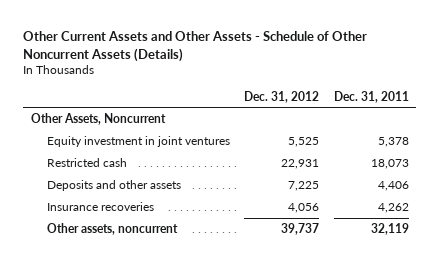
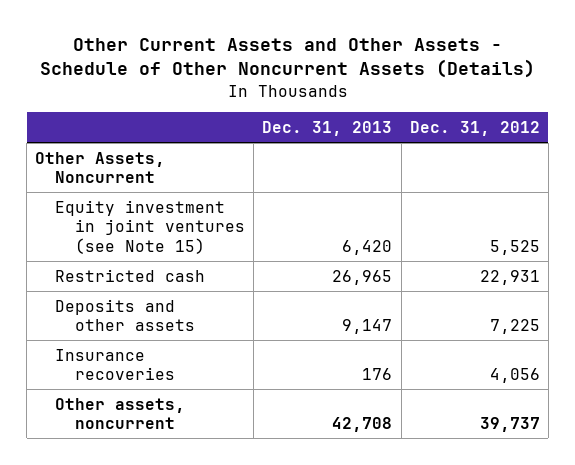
- | Dec. 31, 2012 | Dec. 31, 2011
+ | Dec. 31, 2013 | Dec. 31, 2012
- Equity investment in joint ventures | 5,525 | 5,378
+ Equity investment in joint ventures (see Note 15) | 6,420 | 5,525

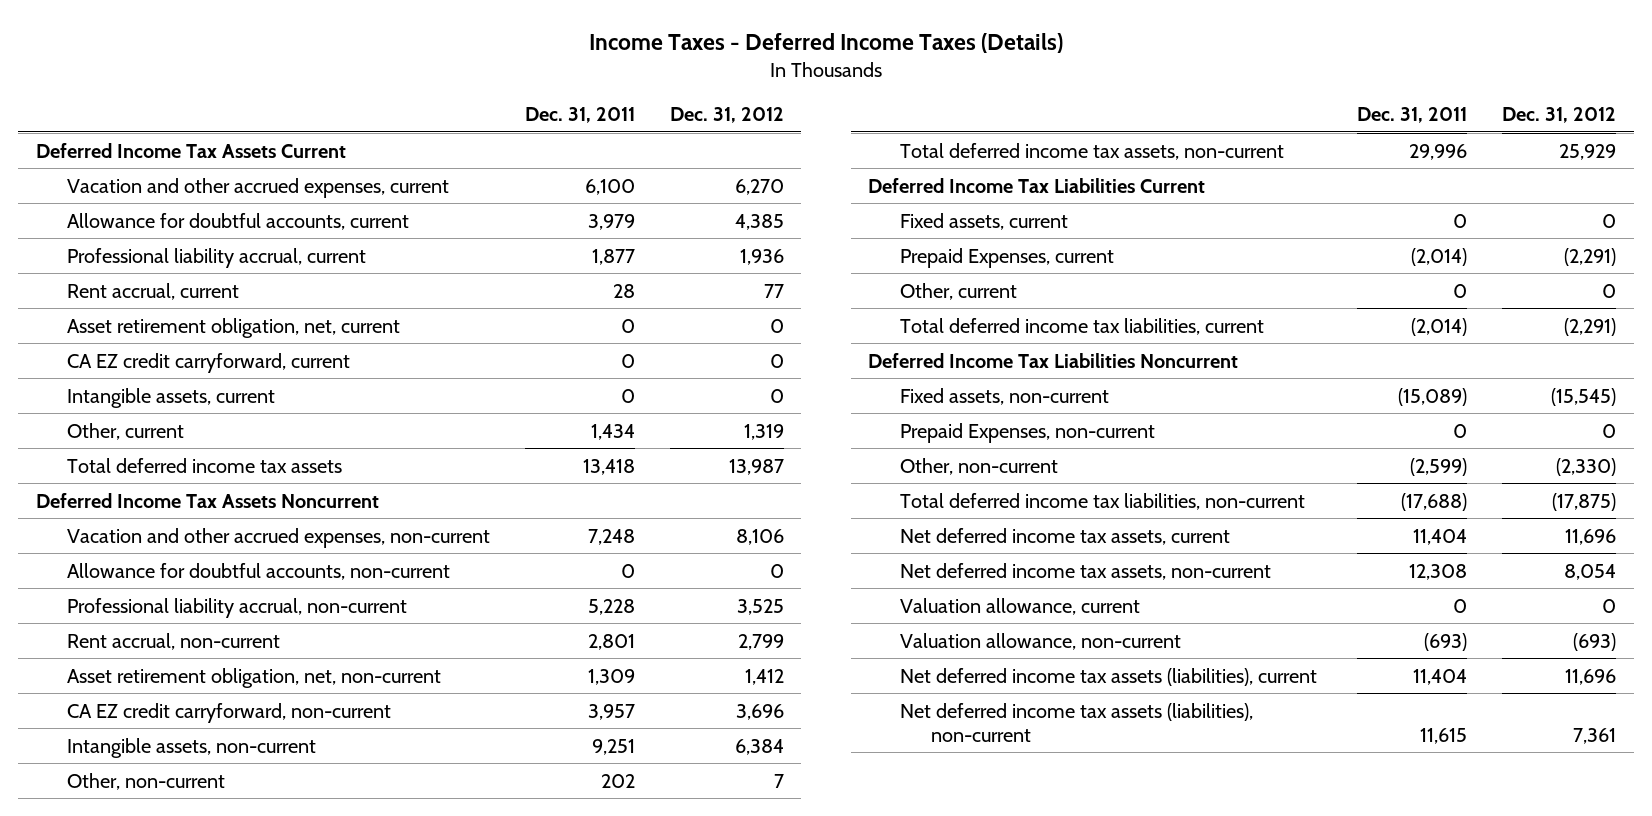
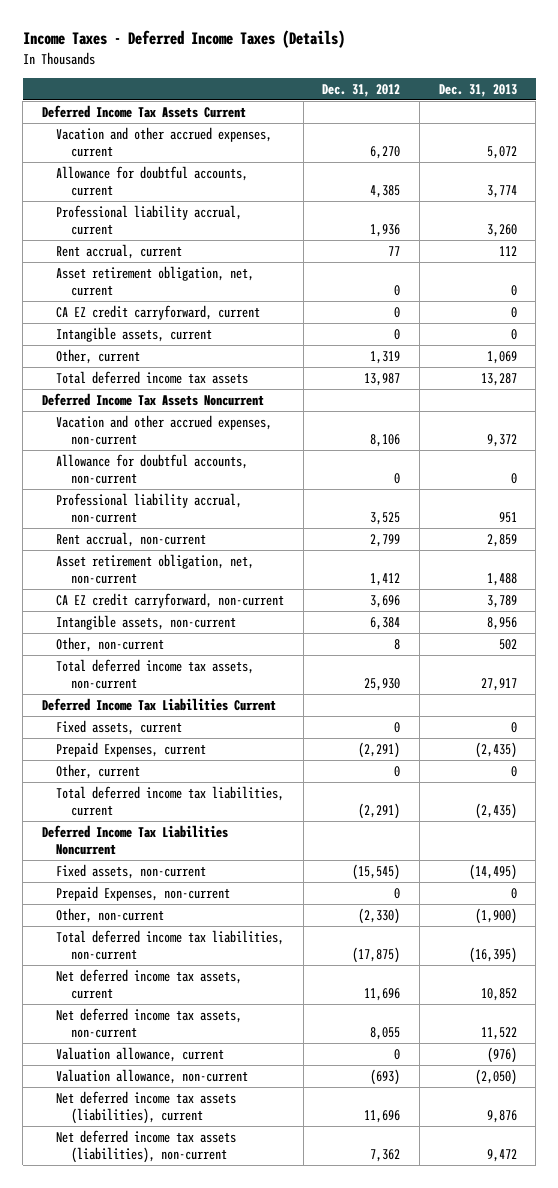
- | Dec. 31, 2011 | Dec. 31, 2012
+ | Dec. 31, 2012 | Dec. 31, 2013
- Other, non-current | 202 | 7
- Total deferred income tax assets, non-current | 29,996 | 25,929
+ Other, non-current | 8 | 502
+ Total deferred income tax assets, non-current | 25,930 | 27,917
- Net deferred income tax assets, non-current | 12,308 | 8,054
+ Net deferred income tax assets, non-current | 8,055 | 11,522
- Net deferred income tax assets (liabilities), non-current | 11,615 | 7,361
+ Net deferred income tax assets (liabilities), non-current | 7,362 | 9,472

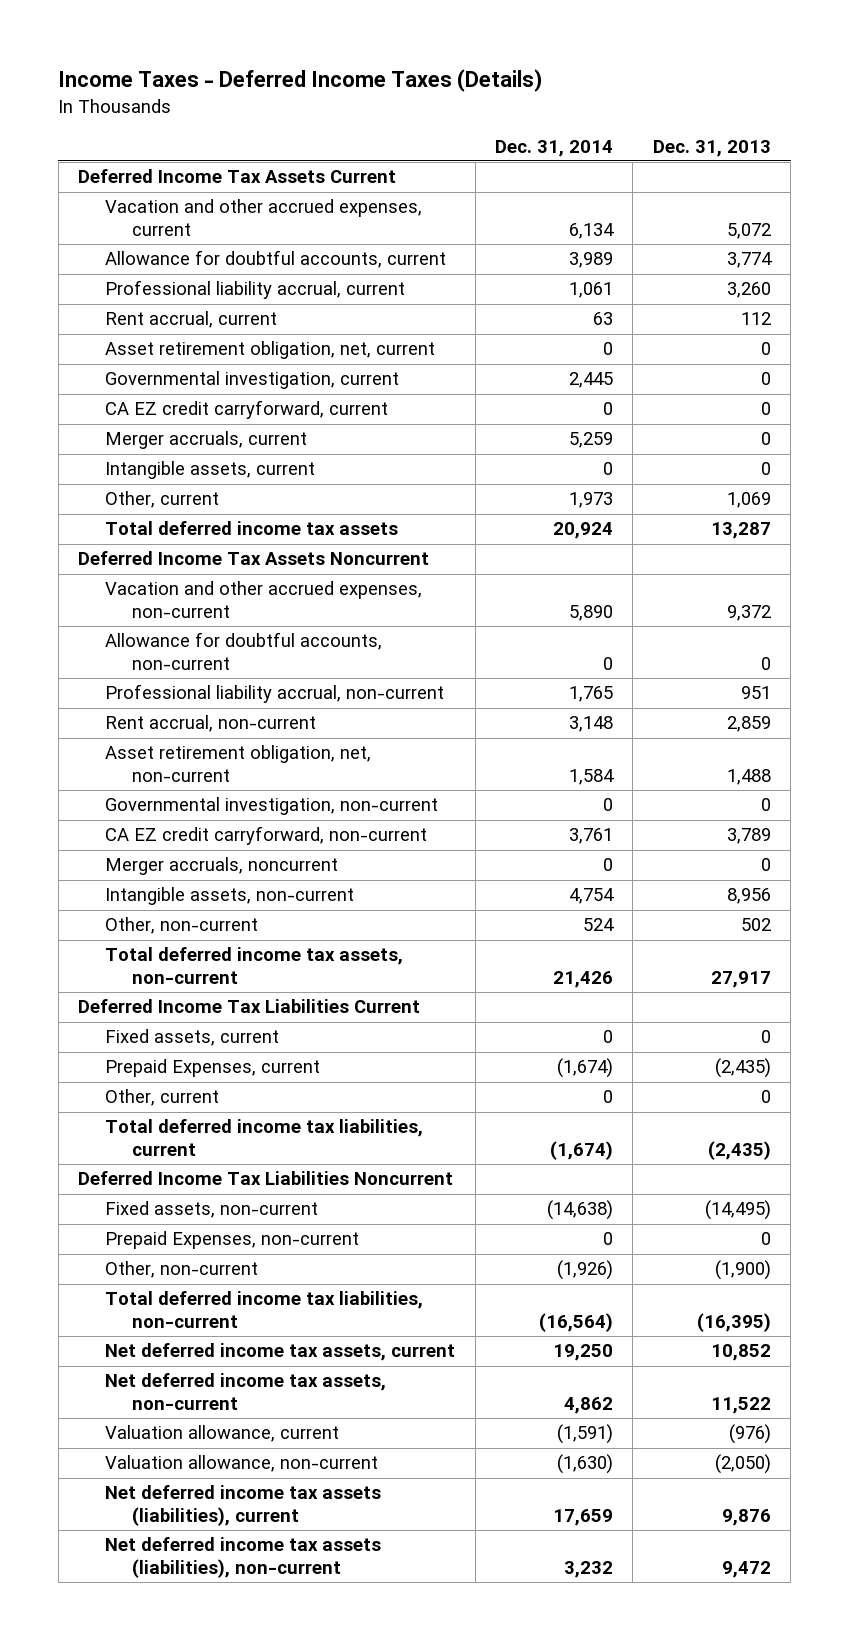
- | Dec. 31, 2012 | Dec. 31, 2013
+ | Dec. 31, 2014 | Dec. 31, 2013
+ Governmental investigation, current | 2,445 | 0
+ Merger accruals, current | 5,259 | 0
+ Governmental investigation, non-current | 0 | 0
+ Merger accruals, noncurrent | 0 | 0

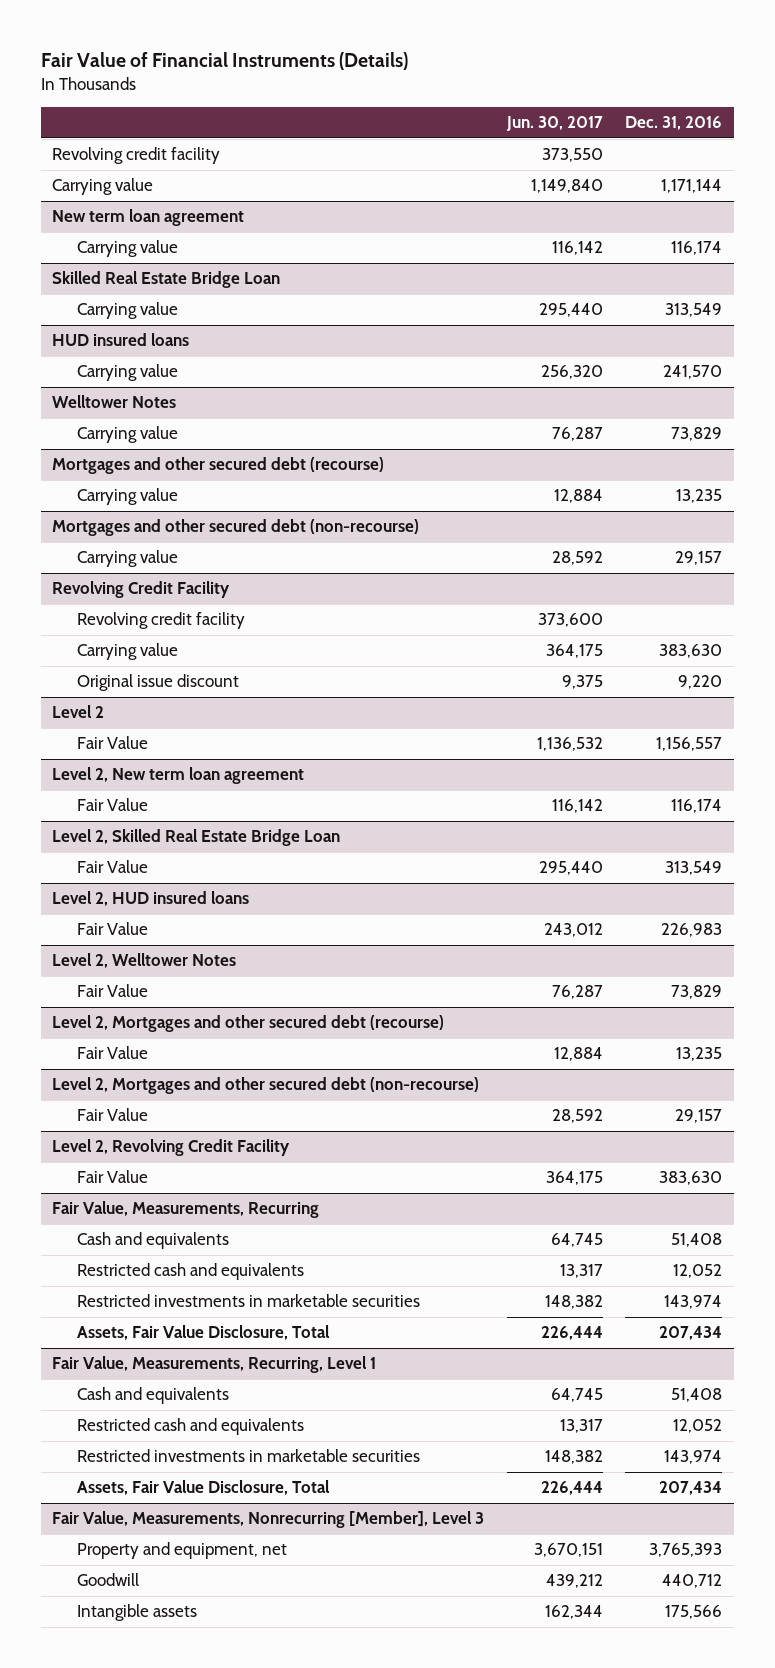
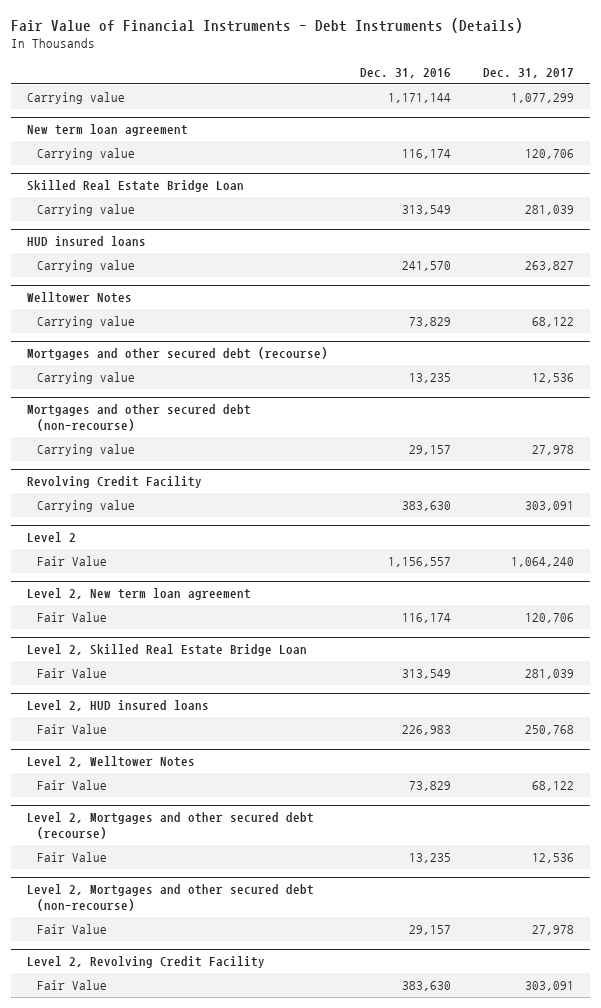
- Fair Value of Financial Instruments (Details)
+ Fair Value of Financial Instruments - Debt Instruments (Details)
- | Jun. 30, 2017 | Dec. 31, 2016
+ | Dec. 31, 2016 | Dec. 31, 2017
- Revolving credit facility | 373,550 |
@ Revolving Credit Facility
- Revolving credit facility | 373,600 |
- Original issue discount | 9,375 | 9,220
- Fair Value, Measurements, Recurring
- Cash and equivalents | 64,745 | 51,408
- Restricted cash and equivalents | 13,317 | 12,052
- Restricted investments in marketable securities | 148,382 | 143,974
- Assets, Fair Value Disclosure, Total | 226,444 | 207,434
- Fair Value, Measurements, Recurring, Level 1
- Cash and equivalents | 64,745 | 51,408
- Restricted cash and equivalents | 13,317 | 12,052
- Restricted investments in marketable securities | 148,382 | 143,974
- Assets, Fair Value Disclosure, Total | 226,444 | 207,434
- Fair Value, Measurements, Nonrecurring [Member], Level 3
- Property and equipment, net | 3,670,151 | 3,765,393
- Goodwill | 439,212 | 440,712
- Intangible assets | 162,344 | 175,566

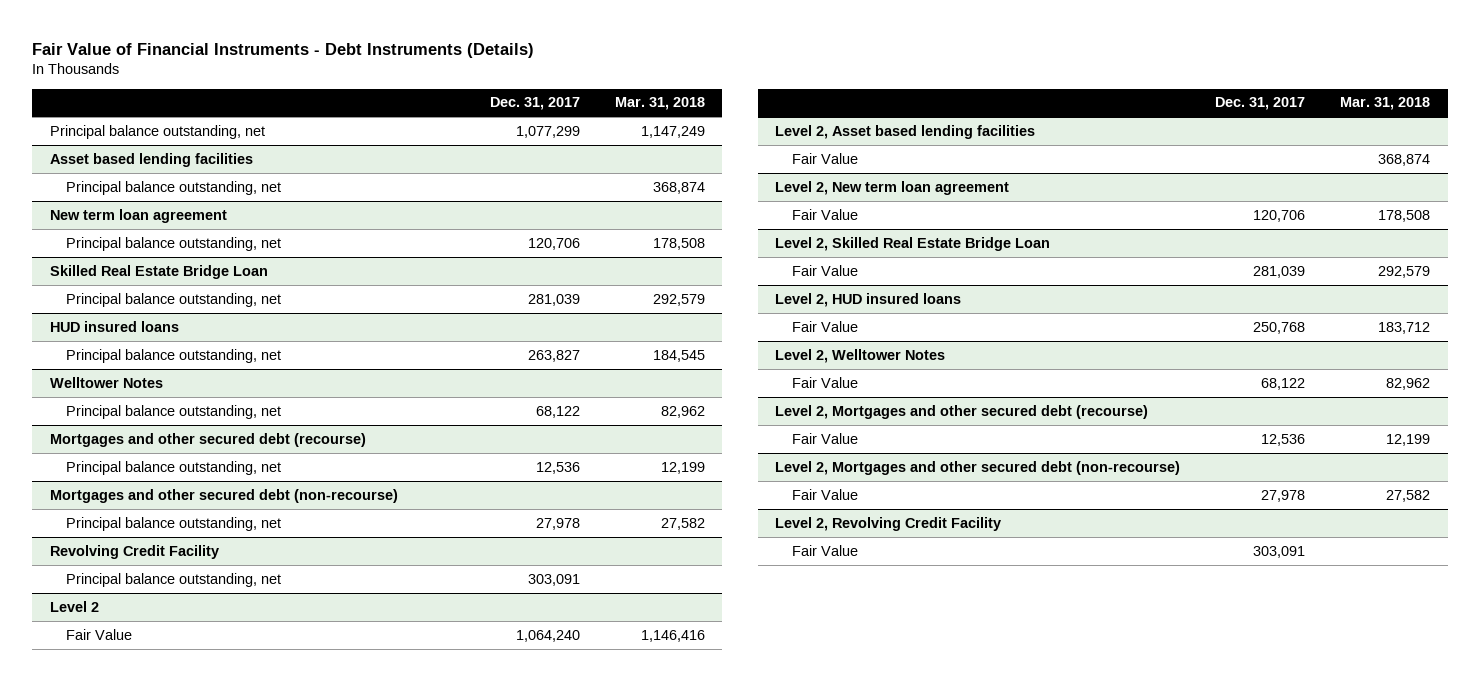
- | Dec. 31, 2016 | Dec. 31, 2017
+ | Dec. 31, 2017 | Mar. 31, 2018
- Carrying value | 1,171,144 | 1,077,299
+ Principal balance outstanding, net | 1,077,299 | 1,147,249
+ Asset based lending facilities
+ Principal balance outstanding, net | | 368,874
@ New term loan agreement
- Carrying value | 116,174 | 120,706
+ Principal balance outstanding, net | 120,706 | 178,508
@ Skilled Real Estate Bridge Loan
- Carrying value | 313,549 | 281,039
+ Principal balance outstanding, net | 281,039 | 292,579
@ HUD insured loans
- Carrying value | 241,570 | 263,827
+ Principal balance outstanding, net | 263,827 | 184,545
@ Welltower Notes
- Carrying value | 73,829 | 68,122
+ Principal balance outstanding, net | 68,122 | 82,962
@ Mortgages and other secured debt (recourse)
- Carrying value | 13,235 | 12,536
+ Principal balance outstanding, net | 12,536 | 12,199
@ Mortgages and other secured debt (non-recourse)
- Carrying value | 29,157 | 27,978
+ Principal balance outstanding, net | 27,978 | 27,582
@ Revolving Credit Facility
- Carrying value | 383,630 | 303,091
+ Principal balance outstanding, net | 303,091 |
+ Level 2, Asset based lending facilities
+ Fair Value | | 368,874

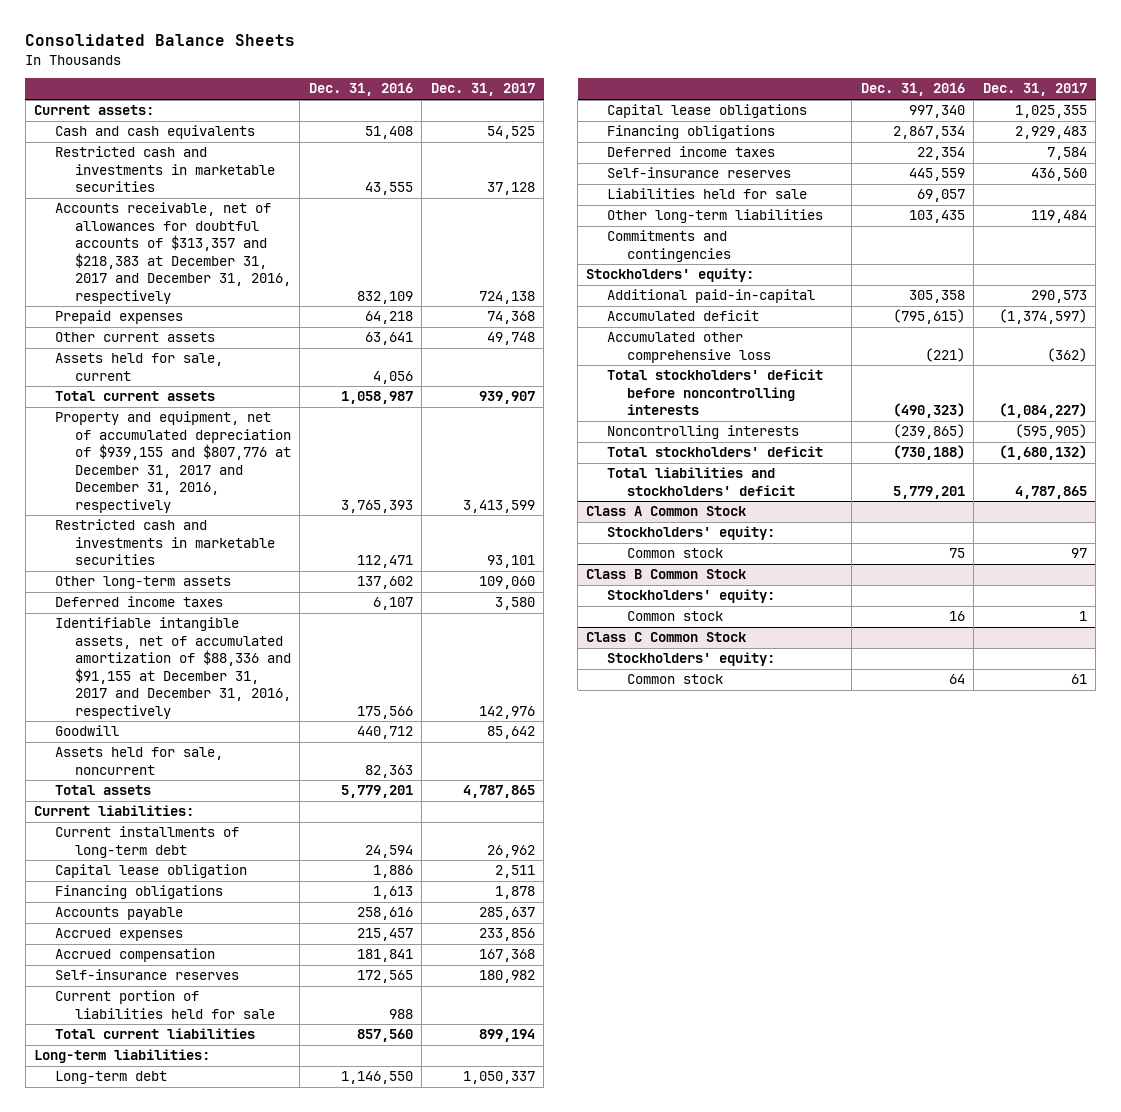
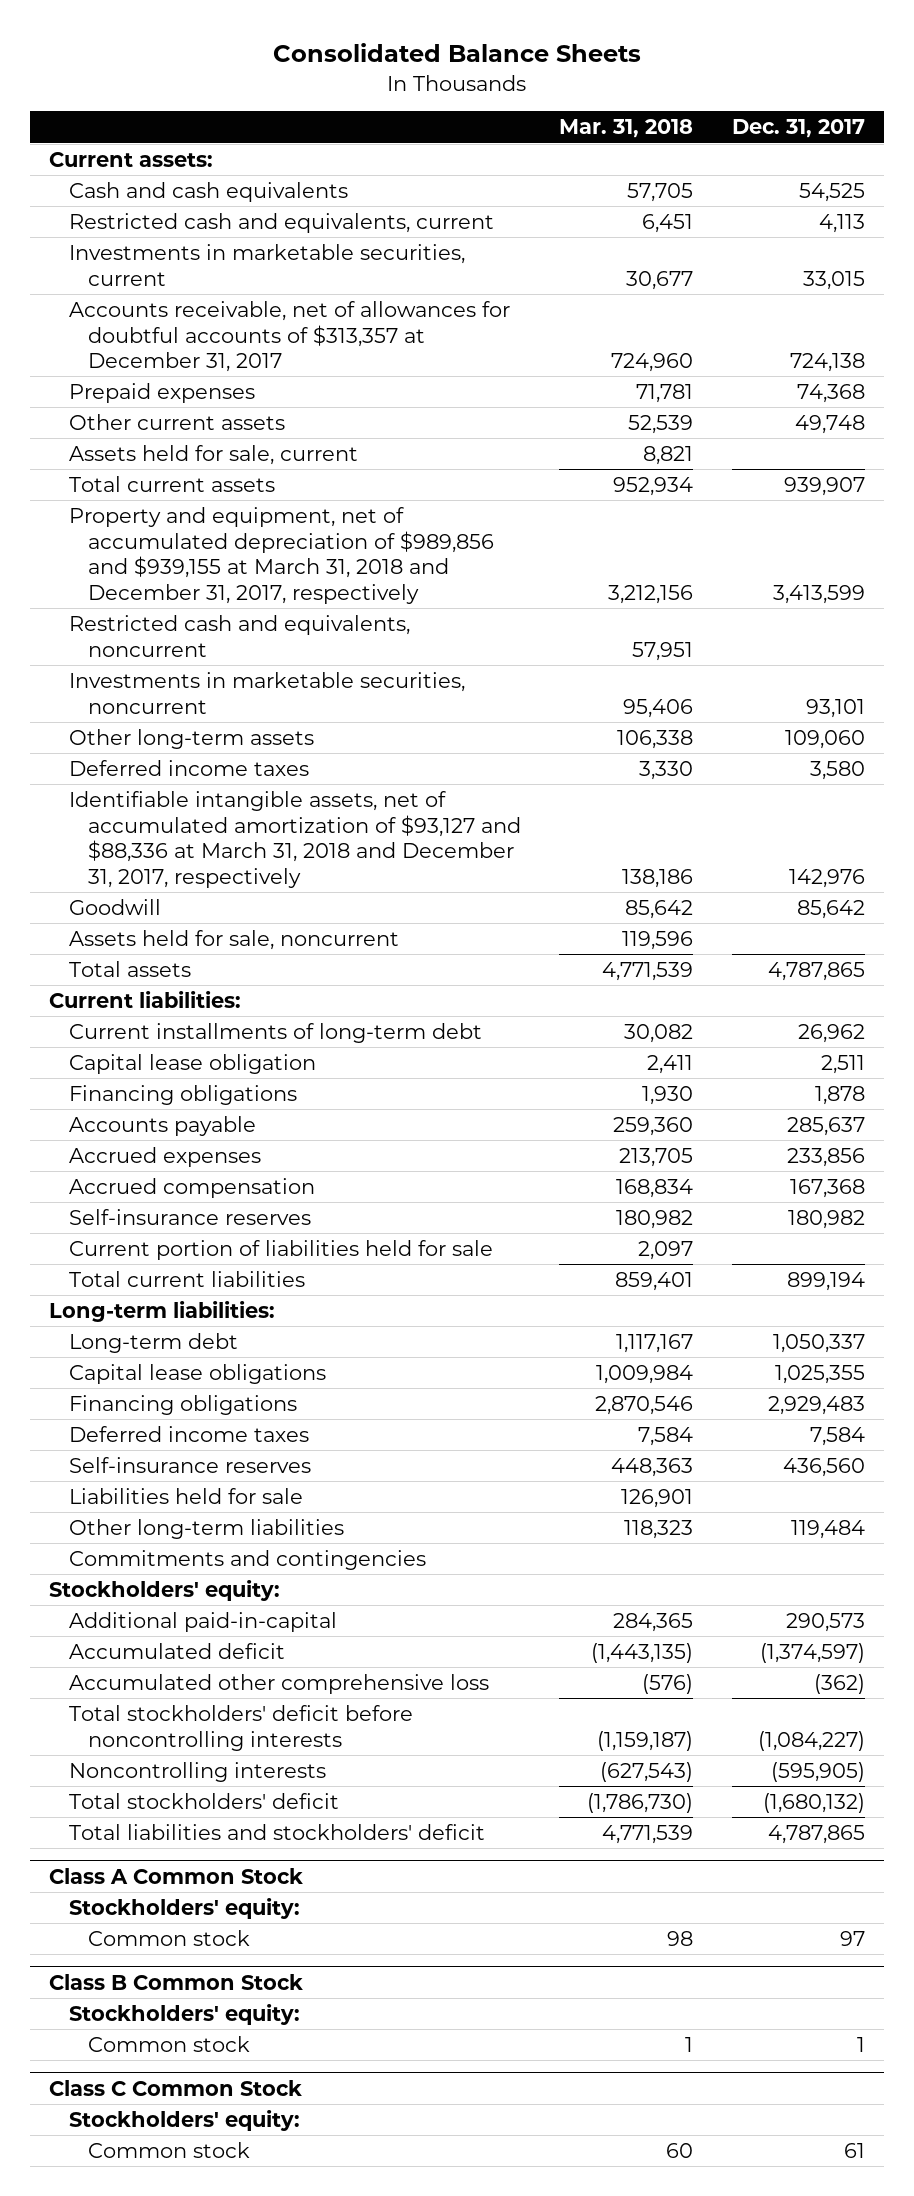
- | Dec. 31, 2016 | Dec. 31, 2017
+ | Mar. 31, 2018 | Dec. 31, 2017
- Restricted cash and investments in marketable securities | 43,555 | 37,128
- Accounts receivable, net of allowances for doubtful accounts of $313,357 and $218,383 at December 31, 2017 and December 31, 2016, respectively | 832,109 | 724,138
+ Restricted cash and equivalents, current | 6,451 | 4,113
+ Investments in marketable securities, current | 30,677 | 33,015
+ Accounts receivable, net of allowances for doubtful accounts of $313,357 at December 31, 2017 | 724,960 | 724,138
- Property and equipment, net of accumulated depreciation of $939,155 and $807,776 at December 31, 2017 and December 31, 2016, respectively | 3,765,393 | 3,413,599
- Restricted cash and investments in marketable securities | 112,471 | 93,101
+ Property and equipment, net of accumulated depreciation of $989,856 and $939,155 at March 31, 2018 and December 31, 2017, respectively | 3,212,156 | 3,413,599
+ Restricted cash and equivalents, noncurrent | 57,951 |
+ Investments in marketable securities, noncurrent | 95,406 | 93,101
- Identifiable intangible assets, net of accumulated amortization of $88,336 and $91,155 at December 31, 2017 and December 31, 2016, respectively | 175,566 | 142,976
+ Identifiable intangible assets, net of accumulated amortization of $93,127 and $88,336 at March 31, 2018 and December 31, 2017, respectively | 138,186 | 142,976

